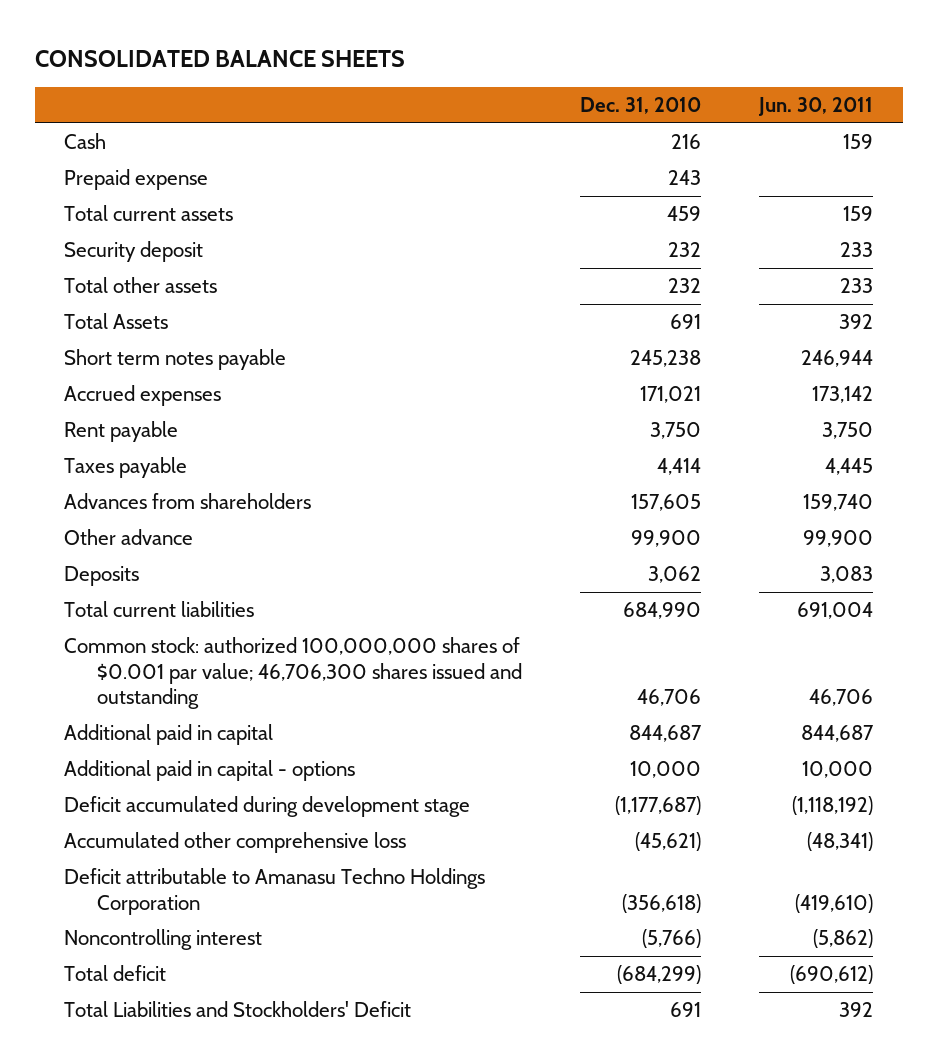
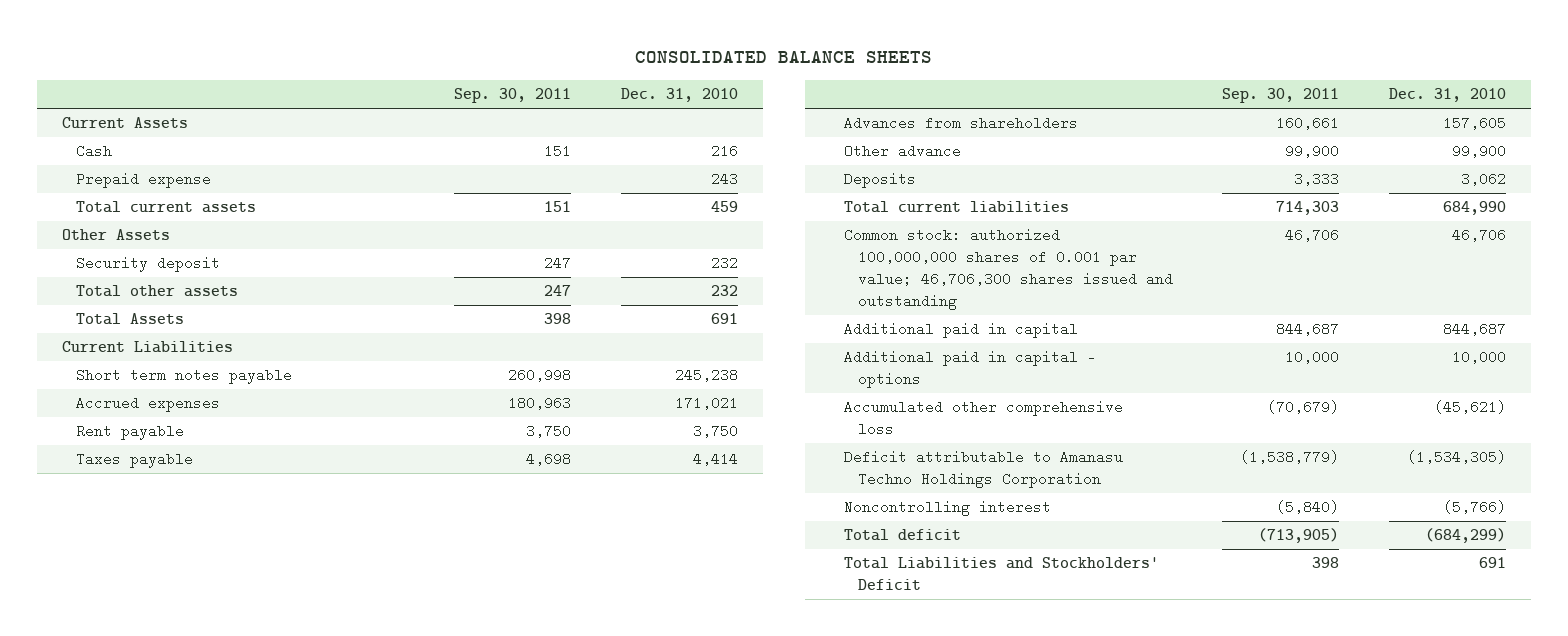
- | Dec. 31, 2010 | Jun. 30, 2011
+ | Sep. 30, 2011 | Dec. 31, 2010
+ Current Assets
+ Other Assets
+ Current Liabilities
- Common stock: authorized 100,000,000 shares of $0.001 par value; 46,706,300 shares issued and outstanding | 46,706 | 46,706
+ Common stock: authorized 100,000,000 shares of 0.001 par value; 46,706,300 shares issued and outstanding | 46,706 | 46,706
- Deficit accumulated during development stage | (1,177,687) | (1,118,192)
- Deficit attributable to Amanasu Techno Holdings Corporation | (356,618) | (419,610)
+ Deficit attributable to Amanasu Techno Holdings Corporation | (1,538,779) | (1,534,305)

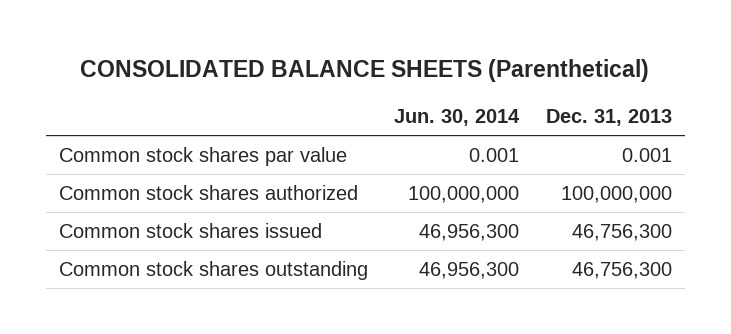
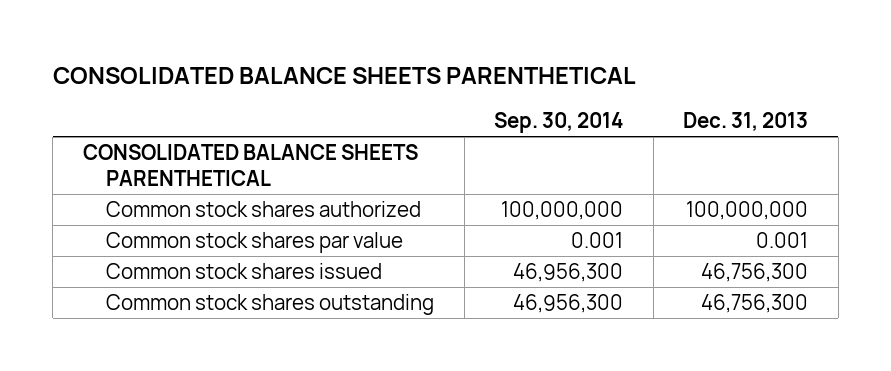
- CONSOLIDATED BALANCE SHEETS (Parenthetical)
+ CONSOLIDATED BALANCE SHEETS PARENTHETICAL
- | Jun. 30, 2014 | Dec. 31, 2013
+ | Sep. 30, 2014 | Dec. 31, 2013
+ CONSOLIDATED BALANCE SHEETS PARENTHETICAL
moved down: Common stock shares par value | 0.001 | 0.001

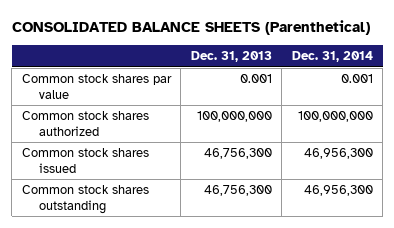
- CONSOLIDATED BALANCE SHEETS PARENTHETICAL
+ CONSOLIDATED BALANCE SHEETS (Parenthetical)
- | Sep. 30, 2014 | Dec. 31, 2013
+ | Dec. 31, 2013 | Dec. 31, 2014
- CONSOLIDATED BALANCE SHEETS PARENTHETICAL
moved down: Common stock shares authorized | 100,000,000 | 100,000,000

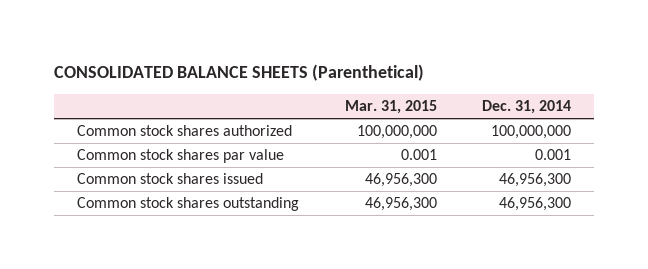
- | Dec. 31, 2013 | Dec. 31, 2014
+ | Mar. 31, 2015 | Dec. 31, 2014
moved down: Common stock shares par value | 0.001 | 0.001

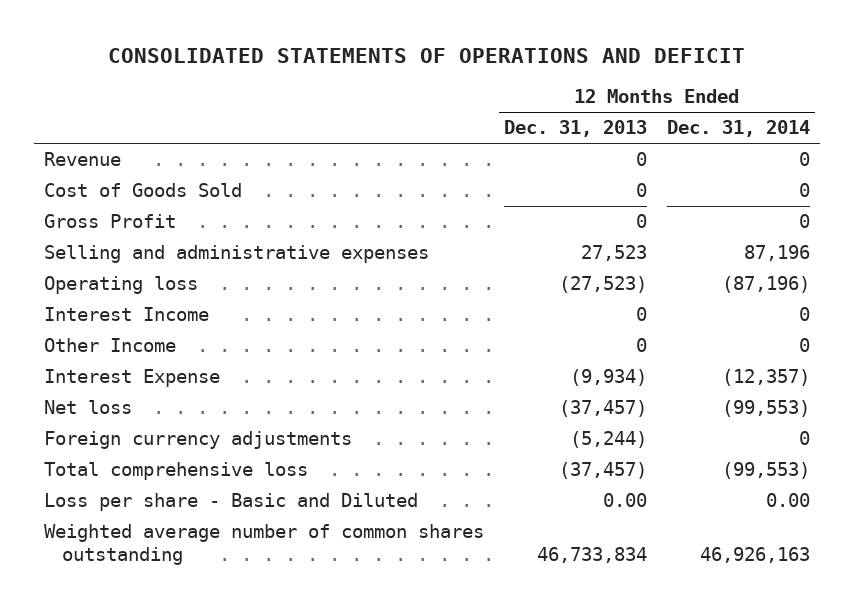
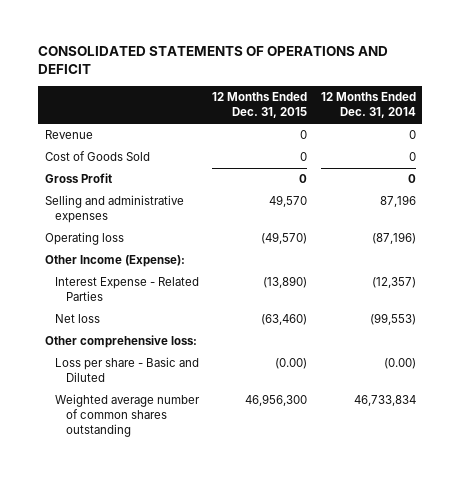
- | 12 Months Ended Dec. 31, 2013 | 12 Months Ended Dec. 31, 2014
+ | 12 Months Ended Dec. 31, 2015 | 12 Months Ended Dec. 31, 2014
- Interest Income | 0 | 0
- Other Income | 0 | 0
- Interest Expense | (9,934) | (12,357)
+ Other Income (Expense):
+ Interest Expense - Related Parties | (13,890) | (12,357)
- Foreign currency adjustments | (5,244) | 0
- Total comprehensive loss | (37,457) | (99,553)
- Loss per share - Basic and Diluted | 0.00 | 0.00
- Weighted average number of common shares outstanding | 46,733,834 | 46,926,163
+ Other comprehensive loss:
+ Loss per share - Basic and Diluted | (0.00) | (0.00)
+ Weighted average number of common shares outstanding | 46,956,300 | 46,733,834

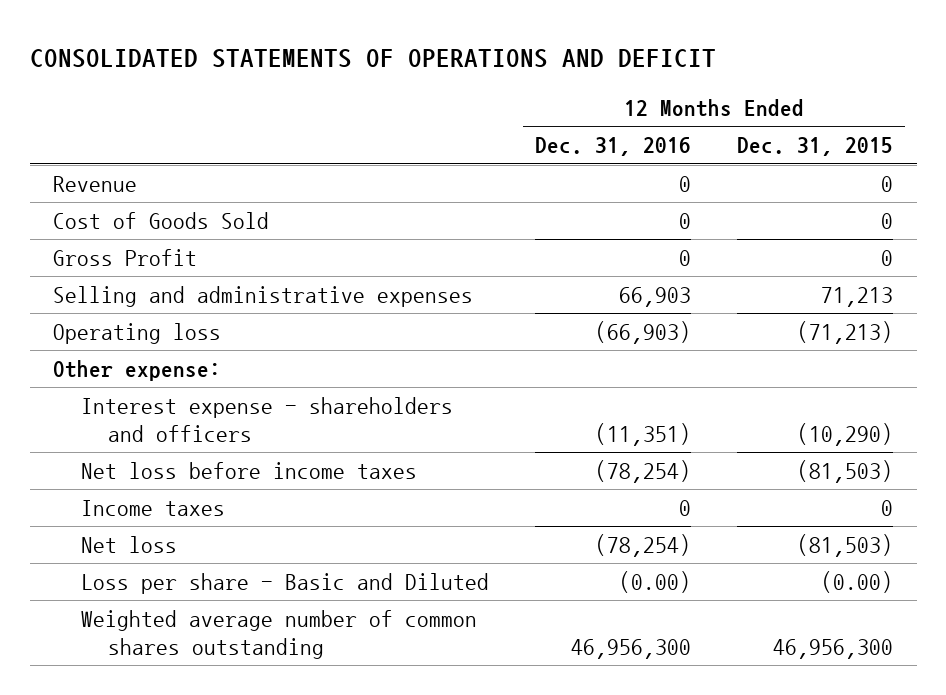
- | 12 Months Ended Dec. 31, 2015 | 12 Months Ended Dec. 31, 2014
+ | 12 Months Ended Dec. 31, 2016 | 12 Months Ended Dec. 31, 2015
- Selling and administrative expenses | 49,570 | 87,196
- Operating loss | (49,570) | (87,196)
- Other Income (Expense):
- Interest Expense - Related Parties | (13,890) | (12,357)
- Net loss | (63,460) | (99,553)
- Other comprehensive loss:
+ Selling and administrative expenses | 66,903 | 71,213
+ Operating loss | (66,903) | (71,213)
+ Other expense:
+ Interest expense - shareholders and officers | (11,351) | (10,290)
+ Net loss before income taxes | (78,254) | (81,503)
+ Income taxes | 0 | 0
+ Net loss | (78,254) | (81,503)

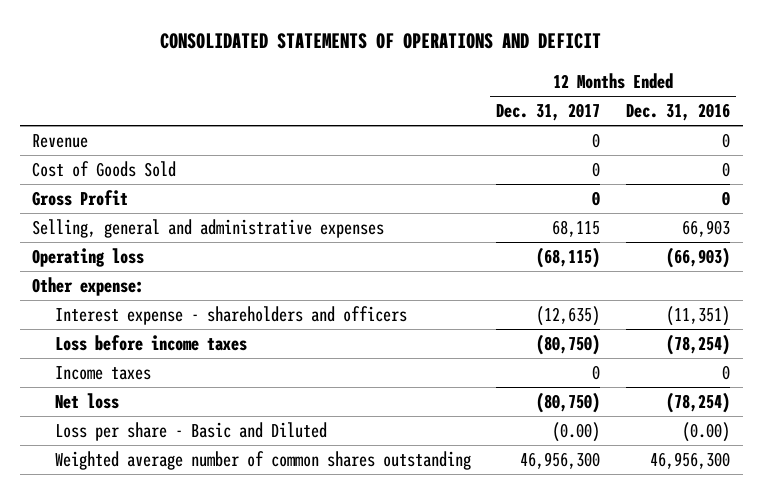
- | 12 Months Ended Dec. 31, 2016 | 12 Months Ended Dec. 31, 2015
+ | 12 Months Ended Dec. 31, 2017 | 12 Months Ended Dec. 31, 2016
- Selling and administrative expenses | 66,903 | 71,213
+ Selling, general and administrative expenses | 68,115 | 66,903
- Net loss before income taxes | (78,254) | (81,503)
+ Loss before income taxes | (80,750) | (78,254)

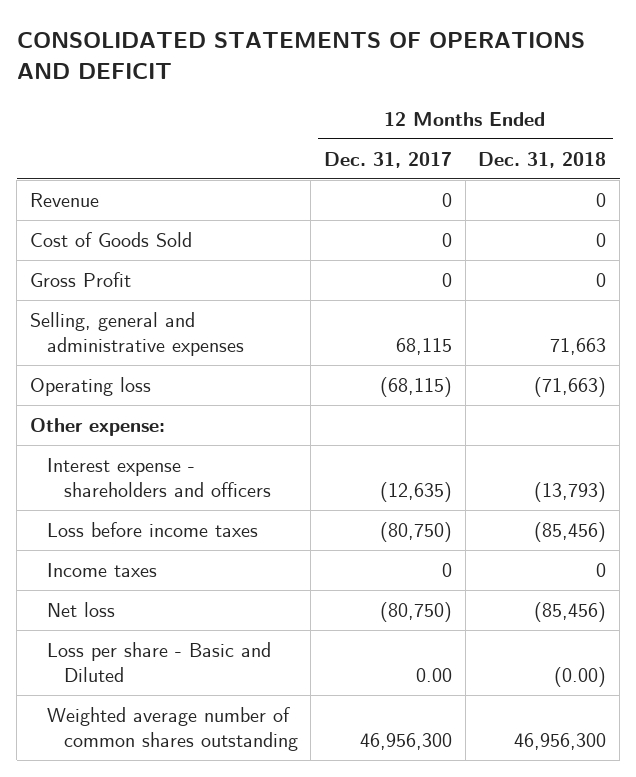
- | 12 Months Ended Dec. 31, 2017 | 12 Months Ended Dec. 31, 2016
+ | 12 Months Ended Dec. 31, 2017 | 12 Months Ended Dec. 31, 2018
- Loss per share - Basic and Diluted | (0.00) | (0.00)
+ Loss per share - Basic and Diluted | 0.00 | (0.00)

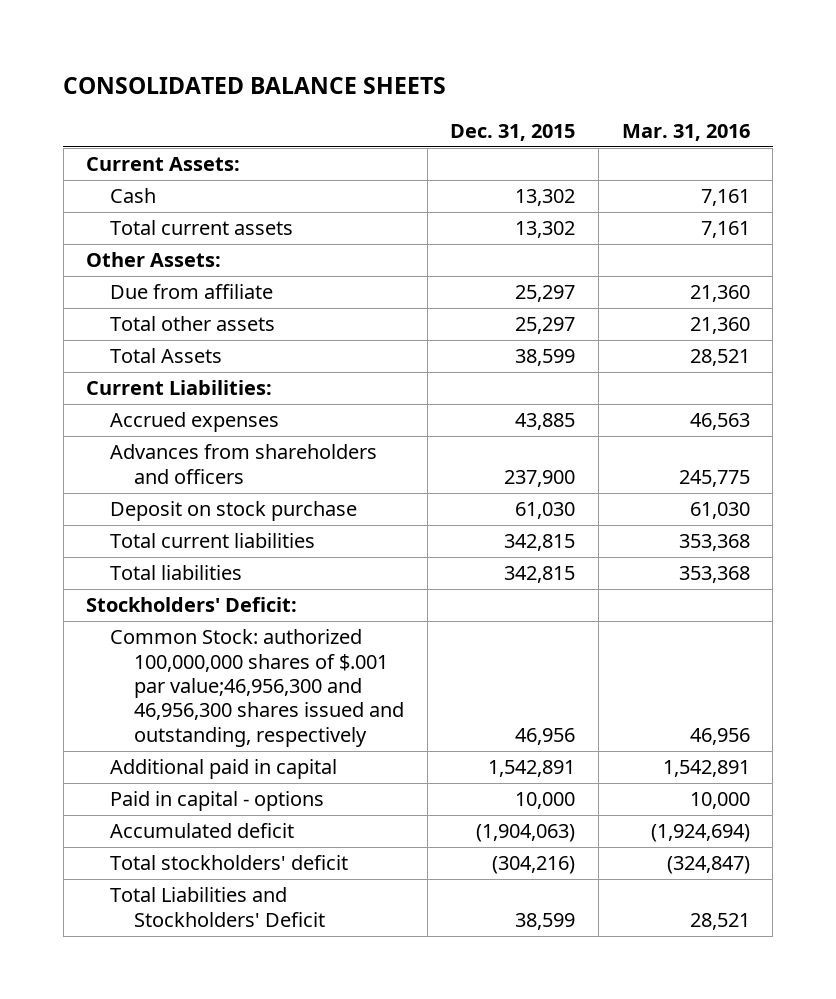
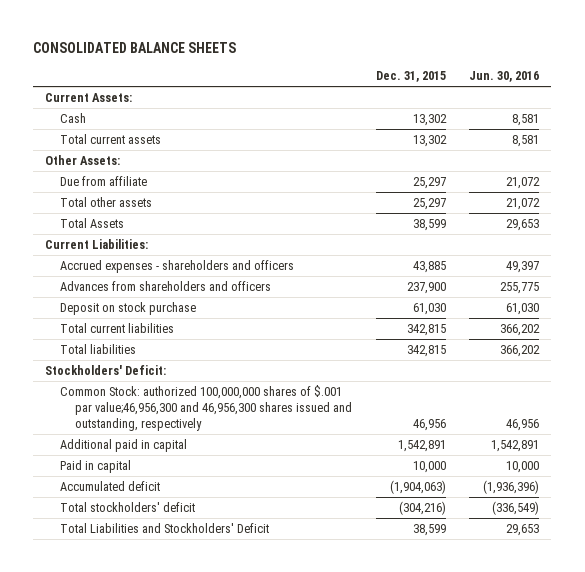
- | Dec. 31, 2015 | Mar. 31, 2016
+ | Dec. 31, 2015 | Jun. 30, 2016
- Accrued expenses | 43,885 | 46,563
+ Accrued expenses - shareholders and officers | 43,885 | 49,397
- Paid in capital - options | 10,000 | 10,000
+ Paid in capital | 10,000 | 10,000

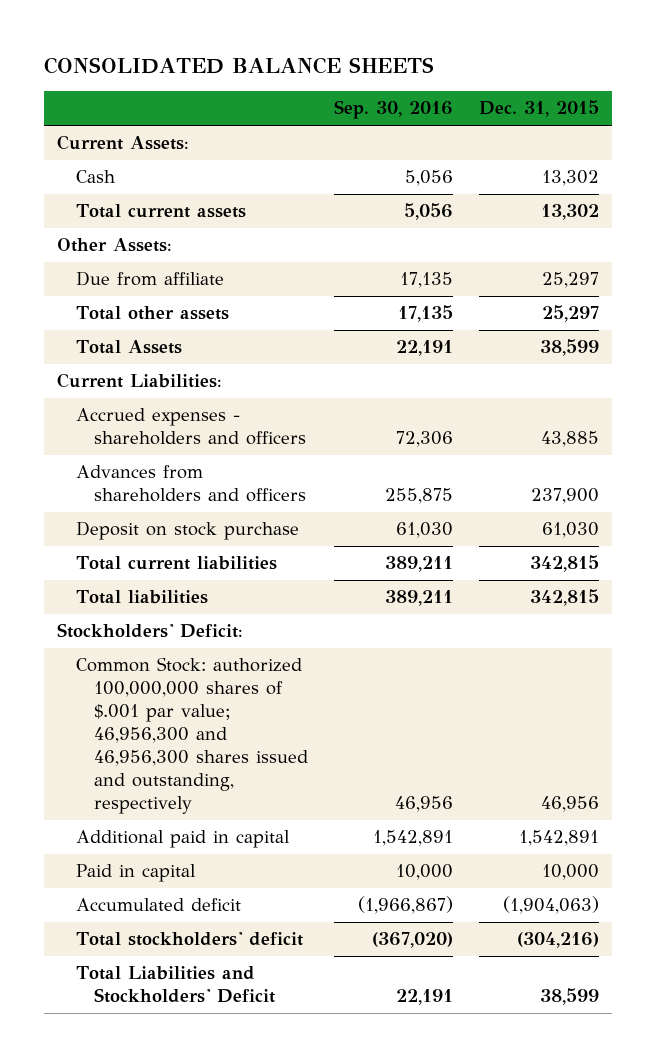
- | Dec. 31, 2015 | Jun. 30, 2016
+ | Sep. 30, 2016 | Dec. 31, 2015
- Common Stock: authorized 100,000,000 shares of $.001 par value;46,956,300 and 46,956,300 shares issued and outstanding, respectively | 46,956 | 46,956
+ Common Stock: authorized 100,000,000 shares of $.001 par value; 46,956,300 and 46,956,300 shares issued and outstanding, respectively | 46,956 | 46,956

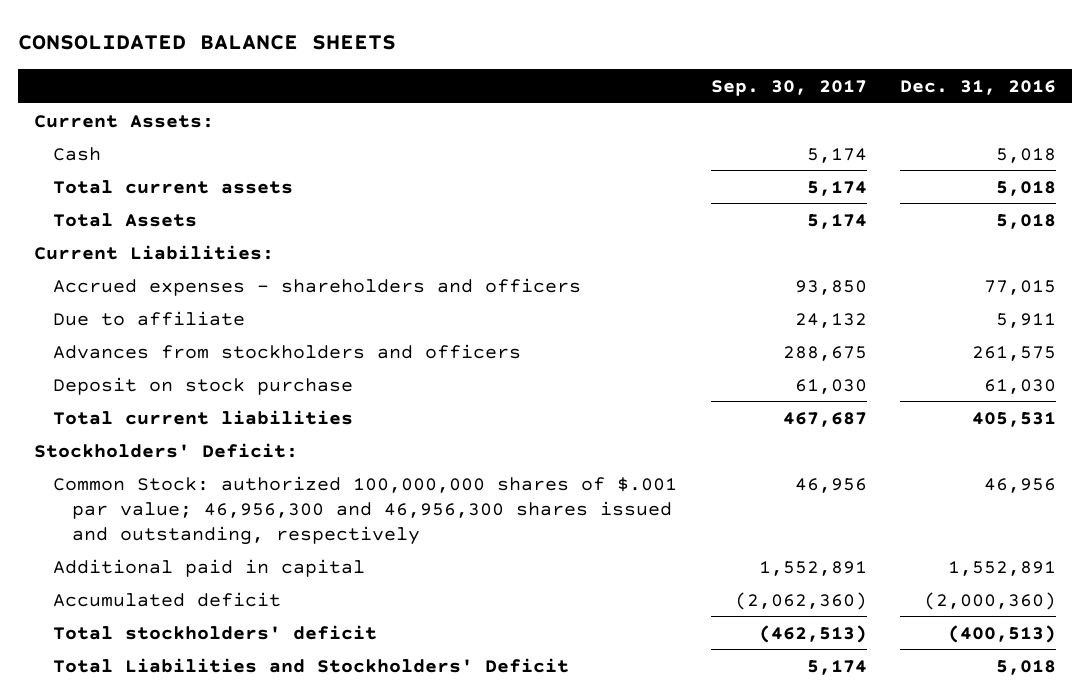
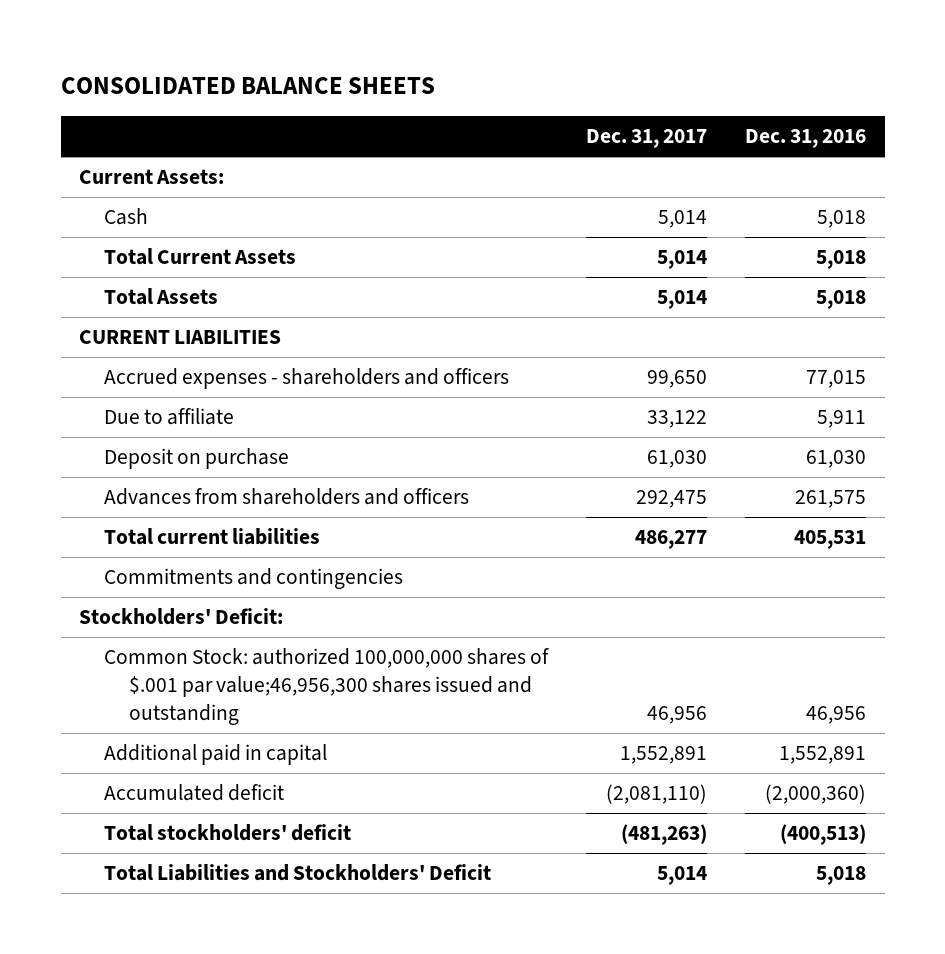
- | Sep. 30, 2017 | Dec. 31, 2016
+ | Dec. 31, 2017 | Dec. 31, 2016
- Total current assets | 5,174 | 5,018
+ Total Current Assets | 5,014 | 5,018
- Current Liabilities:
+ CURRENT LIABILITIES
- Advances from stockholders and officers | 288,675 | 261,575
- Deposit on stock purchase | 61,030 | 61,030
+ Deposit on purchase | 61,030 | 61,030
+ Advances from shareholders and officers | 292,475 | 261,575
+ Commitments and contingencies
- Common Stock: authorized 100,000,000 shares of $.001 par value; 46,956,300 and 46,956,300 shares issued and outstanding, respectively | 46,956 | 46,956
+ Common Stock: authorized 100,000,000 shares of $.001 par value;46,956,300 shares issued and outstanding | 46,956 | 46,956

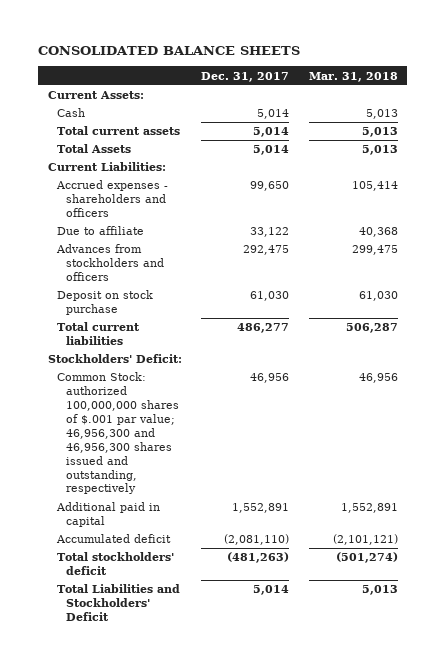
- | Dec. 31, 2017 | Dec. 31, 2016
+ | Dec. 31, 2017 | Mar. 31, 2018
- Total Current Assets | 5,014 | 5,018
+ Total current assets | 5,014 | 5,013
- CURRENT LIABILITIES
+ Current Liabilities:
- Deposit on purchase | 61,030 | 61,030
- Advances from shareholders and officers | 292,475 | 261,575
+ Advances from stockholders and officers | 292,475 | 299,475
+ Deposit on stock purchase | 61,030 | 61,030
- Commitments and contingencies
- Common Stock: authorized 100,000,000 shares of $.001 par value;46,956,300 shares issued and outstanding | 46,956 | 46,956
+ Common Stock: authorized 100,000,000 shares of $.001 par value; 46,956,300 and 46,956,300 shares issued and outstanding, respectively | 46,956 | 46,956

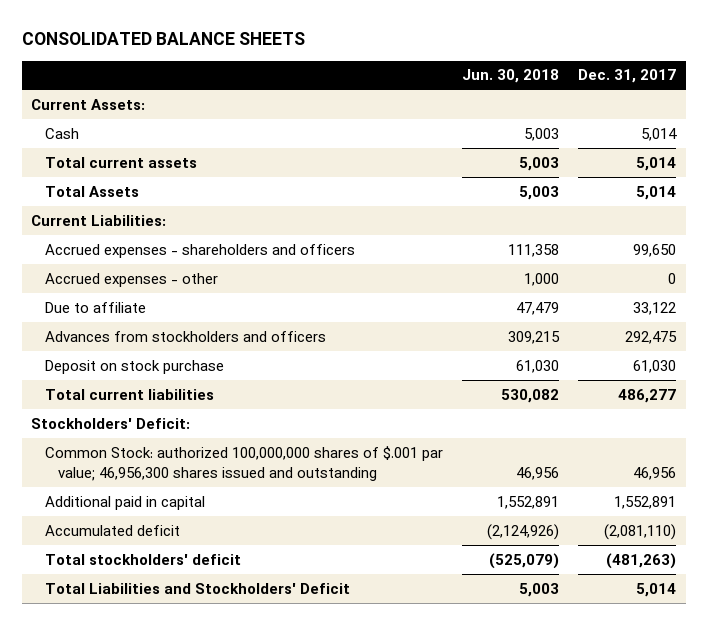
- | Dec. 31, 2017 | Mar. 31, 2018
+ | Jun. 30, 2018 | Dec. 31, 2017
+ Accrued expenses - other | 1,000 | 0
- Common Stock: authorized 100,000,000 shares of $.001 par value; 46,956,300 and 46,956,300 shares issued and outstanding, respectively | 46,956 | 46,956
+ Common Stock: authorized 100,000,000 shares of $.001 par value; 46,956,300 shares issued and outstanding | 46,956 | 46,956

